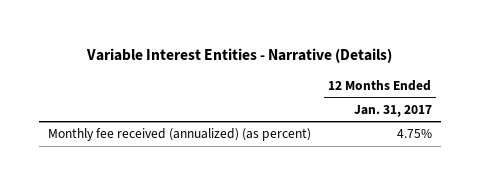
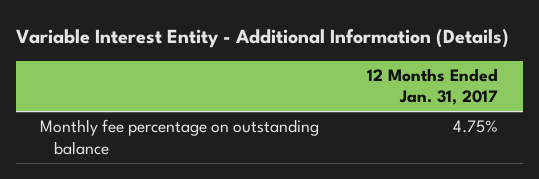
- Variable Interest Entities - Narrative (Details)
+ Variable Interest Entity - Additional Information (Details)
- Monthly fee received (annualized) (as percent) | 4.75%
+ Monthly fee percentage on outstanding balance | 4.75%

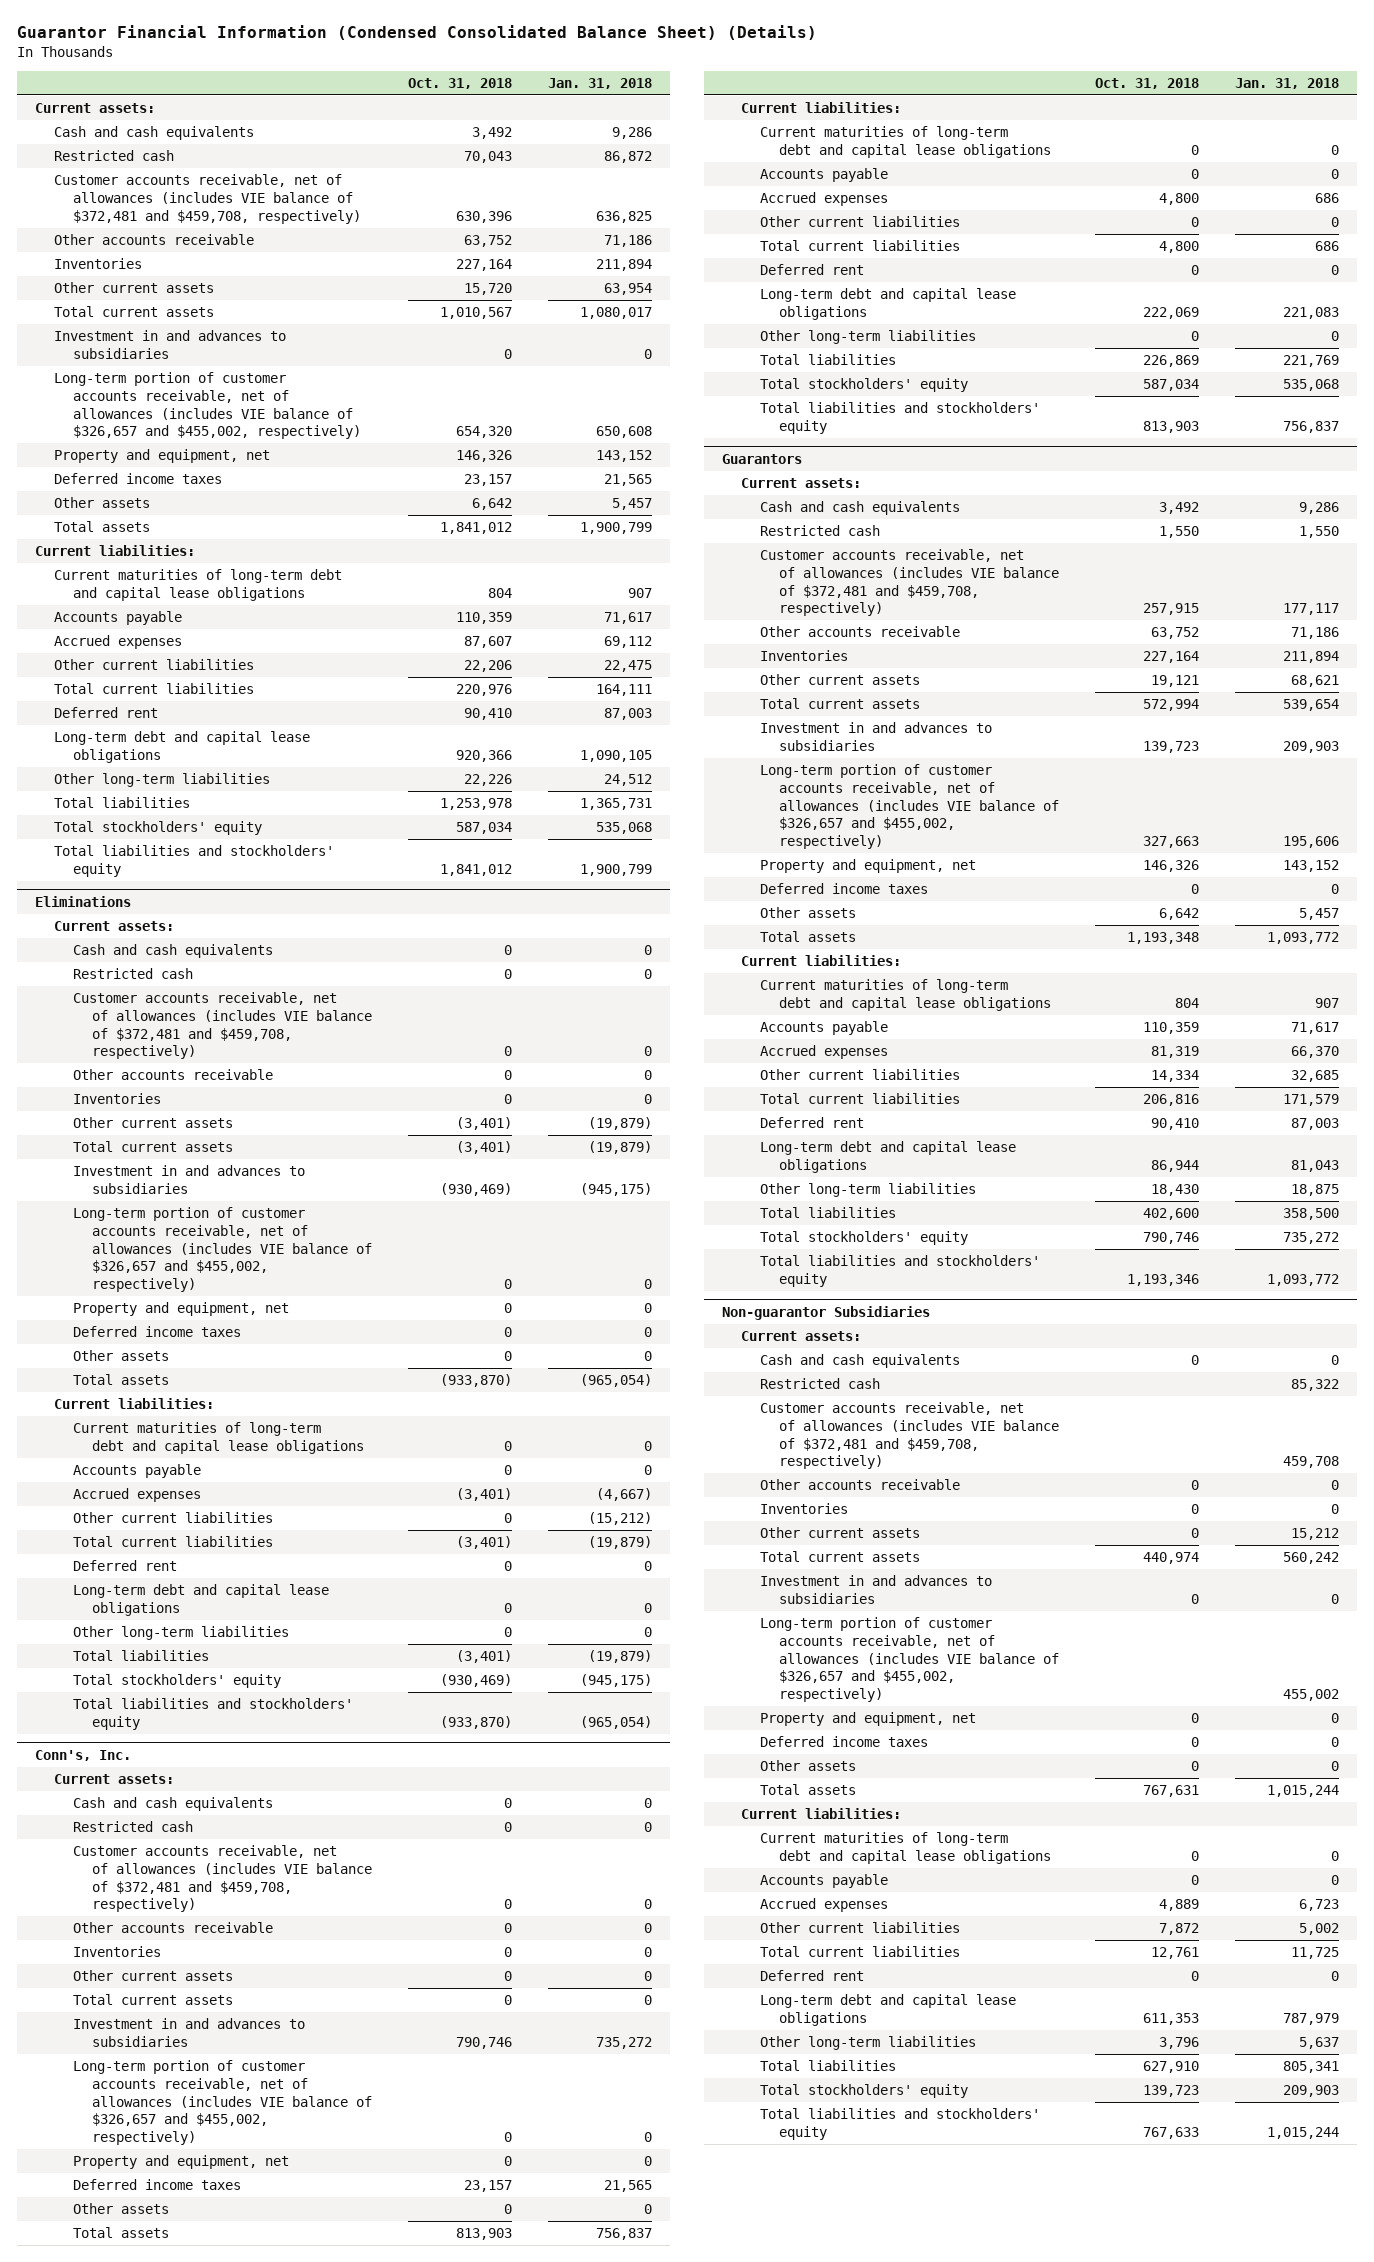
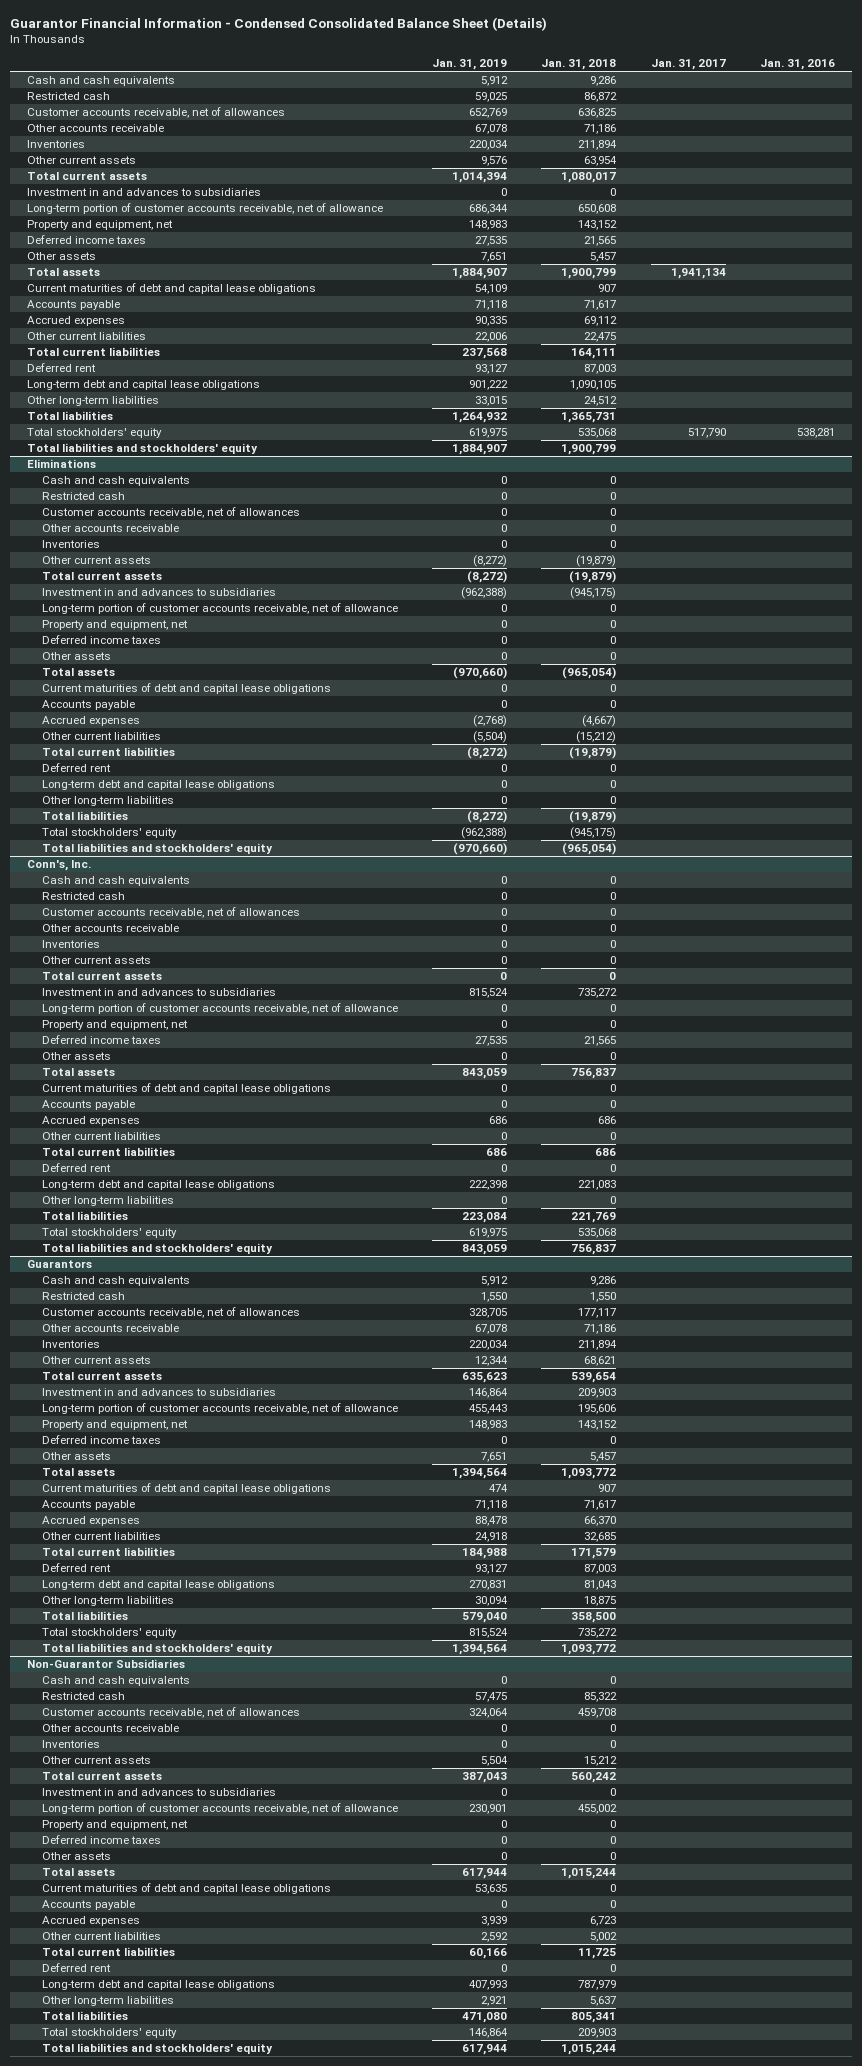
- Guarantor Financial Information (Condensed Consolidated Balance Sheet) (Details)
+ Guarantor Financial Information - Condensed Consolidated Balance Sheet (Details)
- | Oct. 31, 2018 | Jan. 31, 2018
+ | Jan. 31, 2019 | Jan. 31, 2018 | Jan. 31, 2017 | Jan. 31, 2016
- Current assets:
- Customer accounts receivable, net of allowances (includes VIE balance of $372,481 and $459,708, respectively) | 630,396 | 636,825
+ Customer accounts receivable, net of allowances | 652,769 | 636,825 | |
- Long-term portion of customer accounts receivable, net of allowances (includes VIE balance of $326,657 and $455,002, respectively) | 654,320 | 650,608
+ Long-term portion of customer accounts receivable, net of allowance | 686,344 | 650,608 | |
- Current liabilities:
- Current maturities of long-term debt and capital lease obligations | 804 | 907
+ Current maturities of debt and capital lease obligations | 54,109 | 907 | |
@ Eliminations
- Current assets:
- Customer accounts receivable, net of allowances (includes VIE balance of $372,481 and $459,708, respectively) | 0 | 0
+ Customer accounts receivable, net of allowances | 0 | 0 | |
- Long-term portion of customer accounts receivable, net of allowances (includes VIE balance of $326,657 and $455,002, respectively) | 0 | 0
+ Long-term portion of customer accounts receivable, net of allowance | 0 | 0 | |
- Current liabilities:
- Current maturities of long-term debt and capital lease obligations | 0 | 0
+ Current maturities of debt and capital lease obligations | 0 | 0 | |
@ Conn's, Inc.
- Current assets:
- Customer accounts receivable, net of allowances (includes VIE balance of $372,481 and $459,708, respectively) | 0 | 0
+ Customer accounts receivable, net of allowances | 0 | 0 | |
- Long-term portion of customer accounts receivable, net of allowances (includes VIE balance of $326,657 and $455,002, respectively) | 0 | 0
+ Long-term portion of customer accounts receivable, net of allowance | 0 | 0 | |
- Current liabilities:
- Current maturities of long-term debt and capital lease obligations | 0 | 0
+ Current maturities of debt and capital lease obligations | 0 | 0 | |
@ Guarantors
- Current assets:
- Customer accounts receivable, net of allowances (includes VIE balance of $372,481 and $459,708, respectively) | 257,915 | 177,117
+ Customer accounts receivable, net of allowances | 328,705 | 177,117 | |
- Long-term portion of customer accounts receivable, net of allowances (includes VIE balance of $326,657 and $455,002, respectively) | 327,663 | 195,606
+ Long-term portion of customer accounts receivable, net of allowance | 455,443 | 195,606 | |
- Current liabilities:
- Current maturities of long-term debt and capital lease obligations | 804 | 907
+ Current maturities of debt and capital lease obligations | 474 | 907 | |
- Non-guarantor Subsidiaries
- Current assets:
+ Non-Guarantor Subsidiaries
- Customer accounts receivable, net of allowances (includes VIE balance of $372,481 and $459,708, respectively) | | 459,708
+ Customer accounts receivable, net of allowances | 324,064 | 459,708 | |
- Long-term portion of customer accounts receivable, net of allowances (includes VIE balance of $326,657 and $455,002, respectively) | | 455,002
+ Long-term portion of customer accounts receivable, net of allowance | 230,901 | 455,002 | |
- Current liabilities:
- Current maturities of long-term debt and capital lease obligations | 0 | 0
+ Current maturities of debt and capital lease obligations | 53,635 | 0 | |

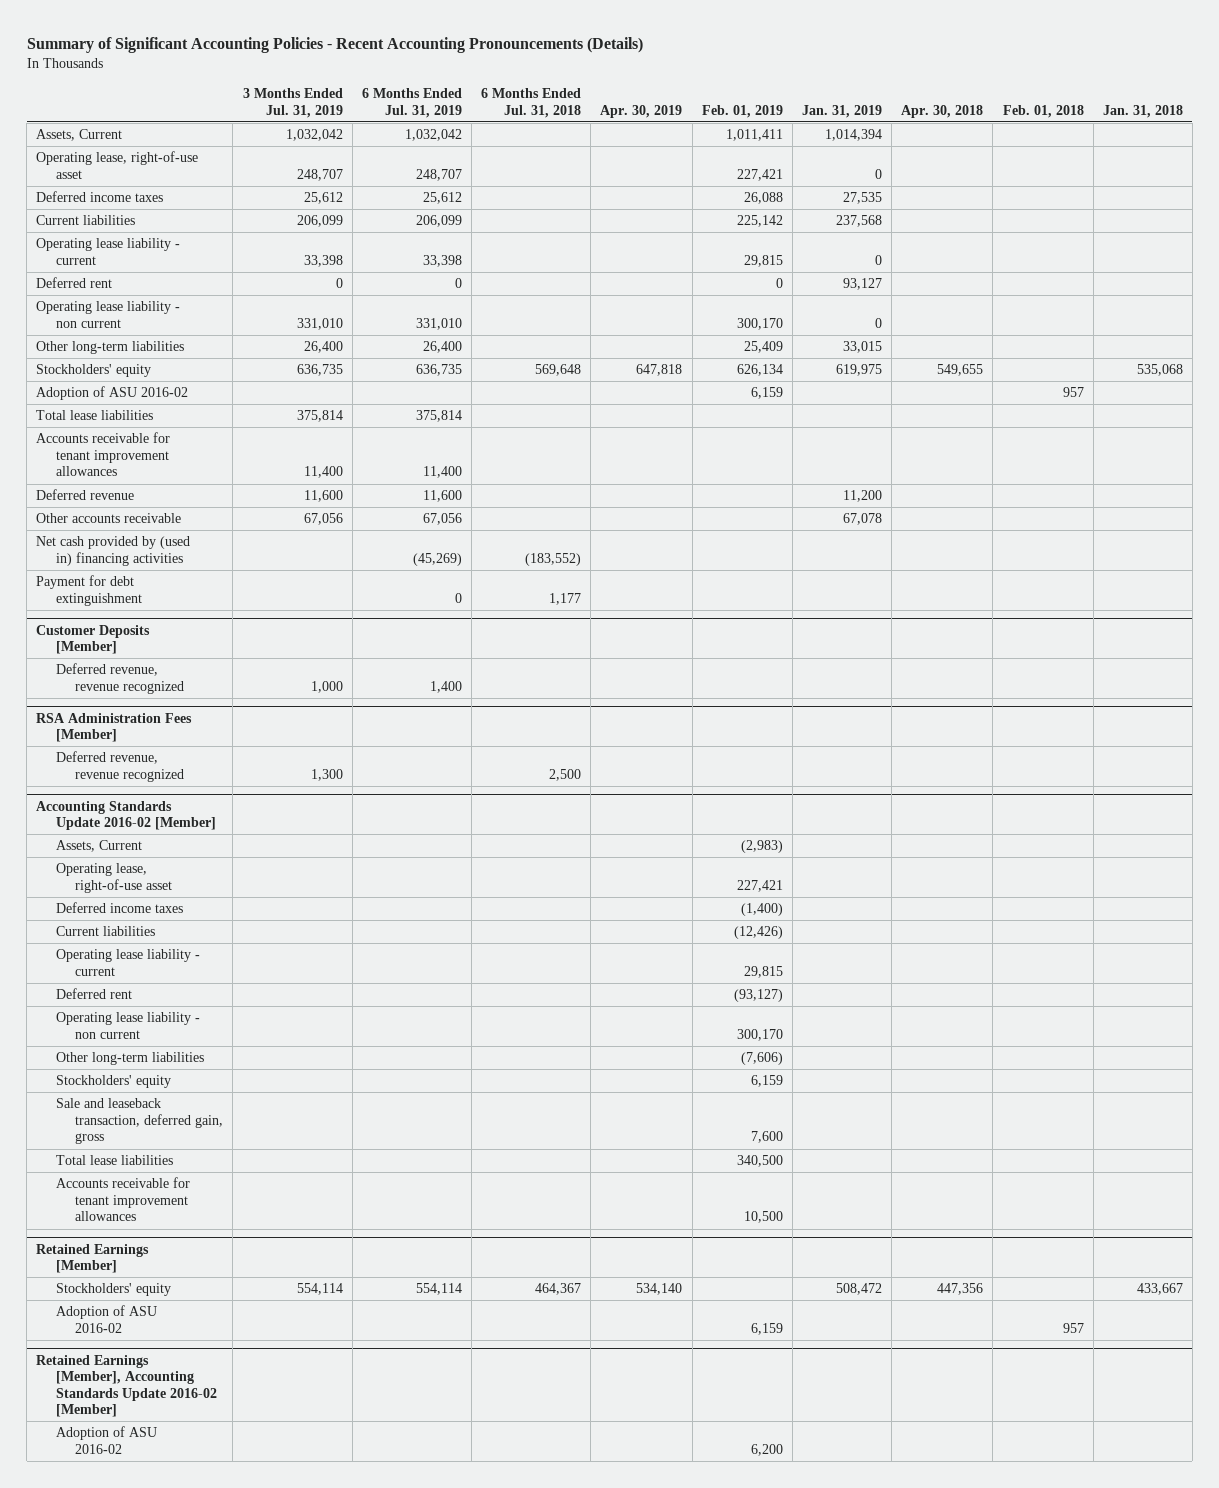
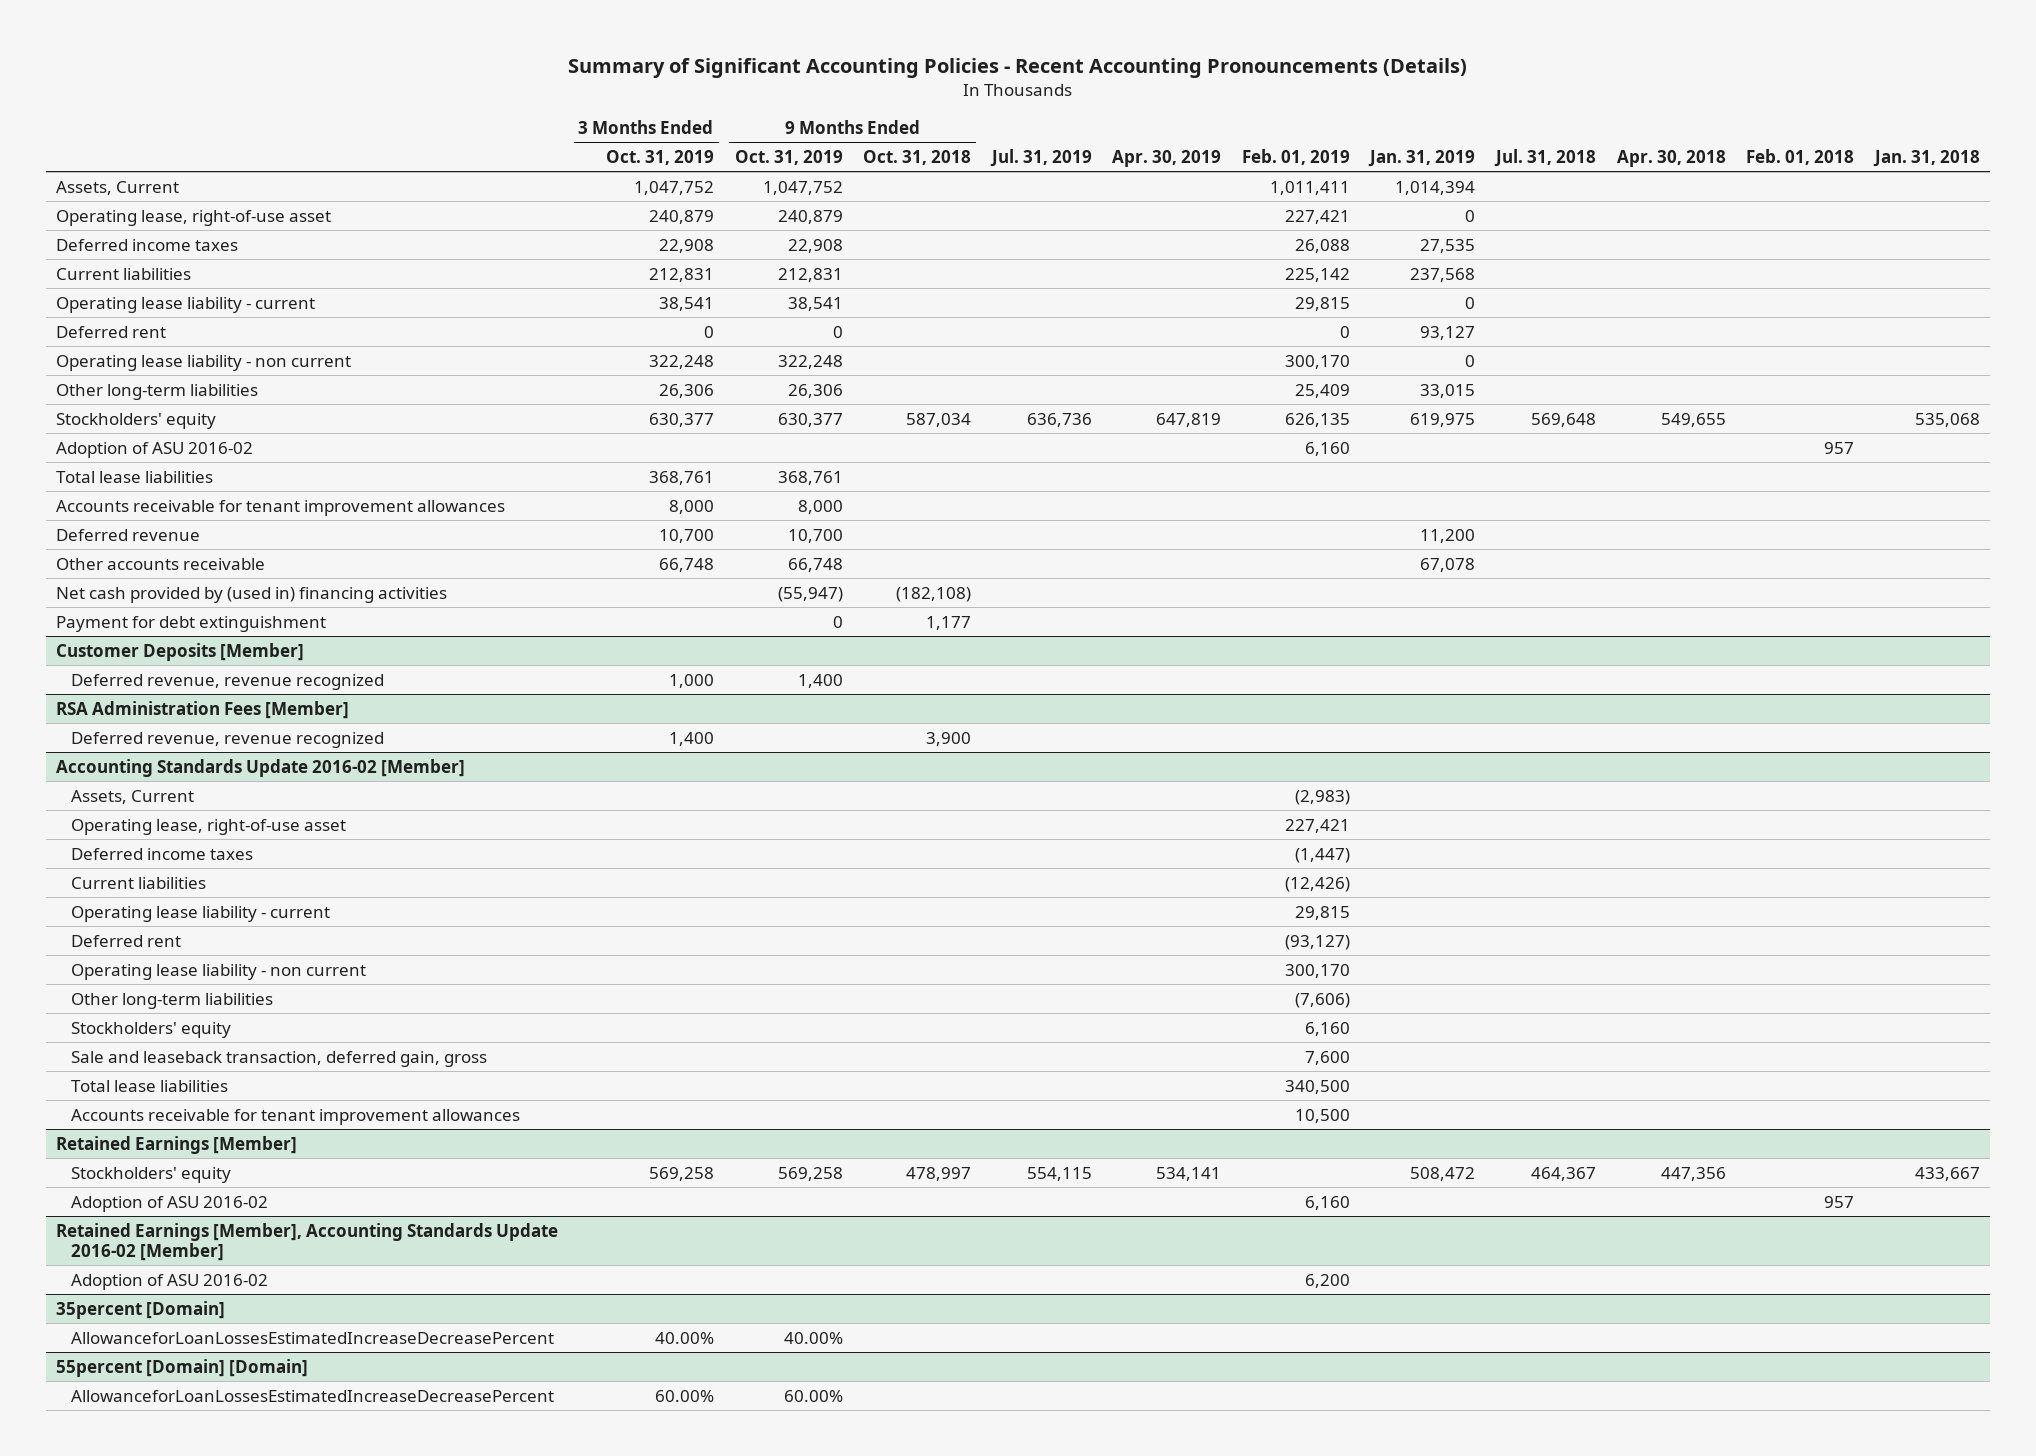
- | 3 Months Ended Jul. 31, 2019 | 6 Months Ended Jul. 31, 2019 | 6 Months Ended Jul. 31, 2018 | Apr. 30, 2019 | Feb. 01, 2019 | Jan. 31, 2019 | Apr. 30, 2018 | Feb. 01, 2018 | Jan. 31, 2018
+ | 3 Months Ended Oct. 31, 2019 | 9 Months Ended Oct. 31, 2019 | 9 Months Ended Oct. 31, 2018 | Jul. 31, 2019 | Apr. 30, 2019 | Feb. 01, 2019 | Jan. 31, 2019 | Jul. 31, 2018 | Apr. 30, 2018 | Feb. 01, 2018 | Jan. 31, 2018
- Stockholders' equity | 636,735 | 636,735 | 569,648 | 647,818 | 626,134 | 619,975 | 549,655 | | 535,068
- Adoption of ASU 2016-02 | | | | | 6,159 | | | 957 |
+ Stockholders' equity | 630,377 | 630,377 | 587,034 | 636,736 | 647,819 | 626,135 | 619,975 | 569,648 | 549,655 | | 535,068
+ Adoption of ASU 2016-02 | | | | | | 6,160 | | | | 957 |
@ Accounting Standards Update 2016-02 [Member]
- Deferred income taxes | | | | | (1,400) | | | |
+ Deferred income taxes | | | | | | (1,447) | | | | |
- Stockholders' equity | | | | | 6,159 | | | |
+ Stockholders' equity | | | | | | 6,160 | | | | |
@ Retained Earnings [Member]
- Stockholders' equity | 554,114 | 554,114 | 464,367 | 534,140 | | 508,472 | 447,356 | | 433,667
- Adoption of ASU 2016-02 | | | | | 6,159 | | | 957 |
+ Stockholders' equity | 569,258 | 569,258 | 478,997 | 554,115 | 534,141 | | 508,472 | 464,367 | 447,356 | | 433,667
+ Adoption of ASU 2016-02 | | | | | | 6,160 | | | | 957 |
+ 35percent [Domain]
+ AllowanceforLoanLossesEstimatedIncreaseDecreasePercent | 40.00% | 40.00% | | | | | | | | |
+ 55percent [Domain] [Domain]
+ AllowanceforLoanLossesEstimatedIncreaseDecreasePercent | 60.00% | 60.00% | | | | | | | | |

